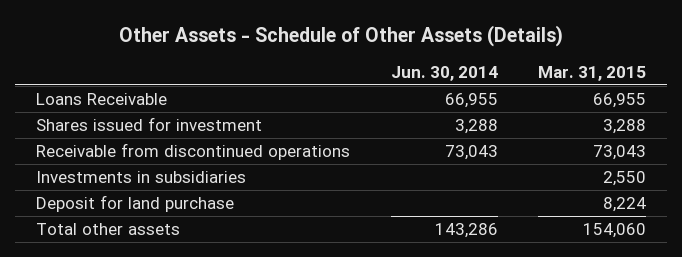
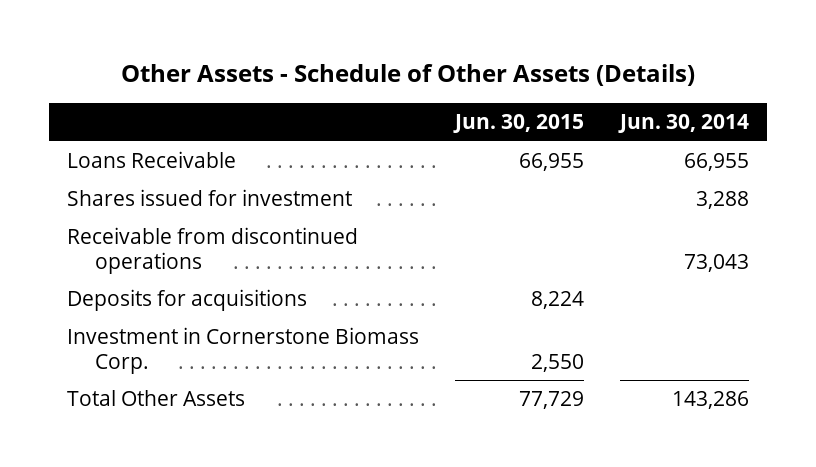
- | Jun. 30, 2014 | Mar. 31, 2015
+ | Jun. 30, 2015 | Jun. 30, 2014
- Investments in subsidiaries | | 2,550
- Deposit for land purchase | | 8,224
- Total other assets | 143,286 | 154,060
+ Deposits for acquisitions | 8,224 |
+ Investment in Cornerstone Biomass Corp. | 2,550 |
+ Total Other Assets | 77,729 | 143,286

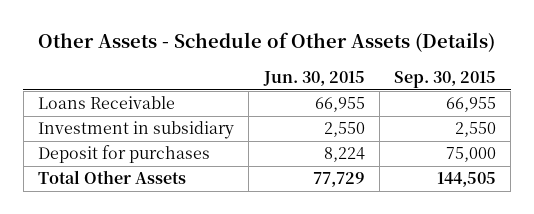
- | Jun. 30, 2015 | Jun. 30, 2014
+ | Jun. 30, 2015 | Sep. 30, 2015
- Shares issued for investment | | 3,288
- Receivable from discontinued operations | | 73,043
- Deposits for acquisitions | 8,224 |
- Investment in Cornerstone Biomass Corp. | 2,550 |
+ Investment in subsidiary | 2,550 | 2,550
+ Deposit for purchases | 8,224 | 75,000

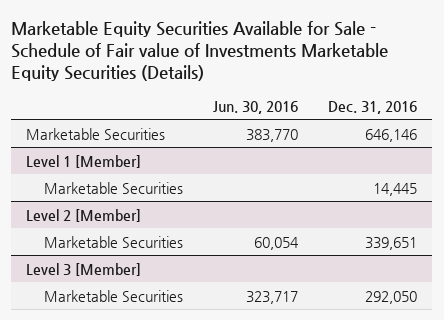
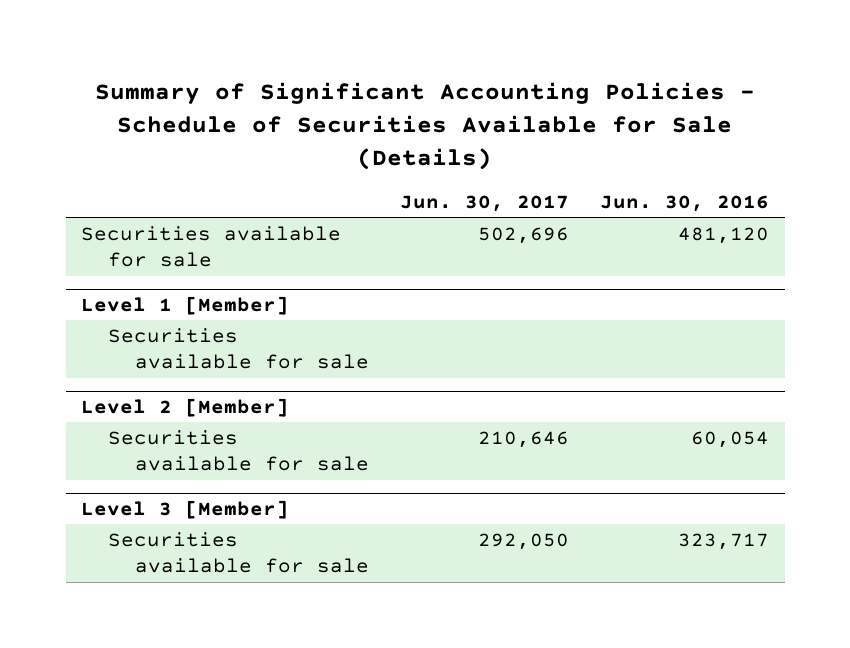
- Marketable Equity Securities Available for Sale - Schedule of Fair value of Investments Marketable Equity Securities (Details)
+ Summary of Significant Accounting Policies - Schedule of Securities Available for Sale (Details)
- | Jun. 30, 2016 | Dec. 31, 2016
+ | Jun. 30, 2017 | Jun. 30, 2016
- Marketable Securities | 383,770 | 646,146
+ Securities available for sale | 502,696 | 481,120
@ Level 1 [Member]
- Marketable Securities | | 14,445
+ Securities available for sale
@ Level 2 [Member]
- Marketable Securities | 60,054 | 339,651
+ Securities available for sale | 210,646 | 60,054
@ Level 3 [Member]
- Marketable Securities | 323,717 | 292,050
+ Securities available for sale | 292,050 | 323,717

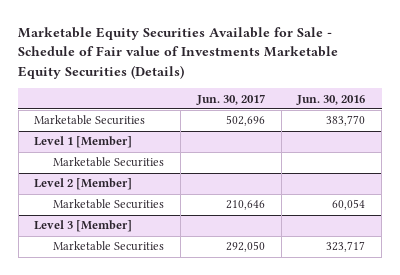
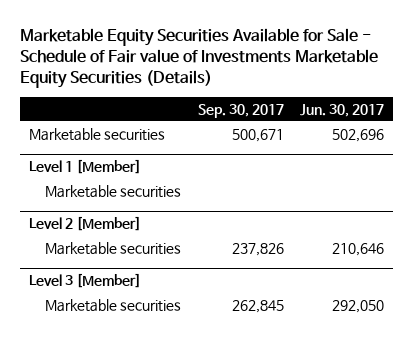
- | Jun. 30, 2017 | Jun. 30, 2016
+ | Sep. 30, 2017 | Jun. 30, 2017
- Marketable Securities | 502,696 | 383,770
+ Marketable securities | 500,671 | 502,696
@ Level 1 [Member]
- Marketable Securities
+ Marketable securities
@ Level 2 [Member]
- Marketable Securities | 210,646 | 60,054
+ Marketable securities | 237,826 | 210,646
@ Level 3 [Member]
- Marketable Securities | 292,050 | 323,717
+ Marketable securities | 262,845 | 292,050

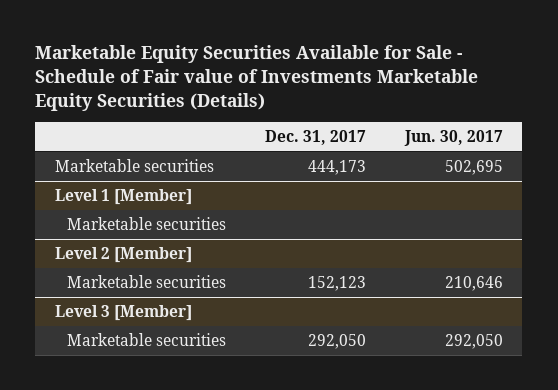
- | Sep. 30, 2017 | Jun. 30, 2017
+ | Dec. 31, 2017 | Jun. 30, 2017
- Marketable securities | 500,671 | 502,696
+ Marketable securities | 444,173 | 502,695

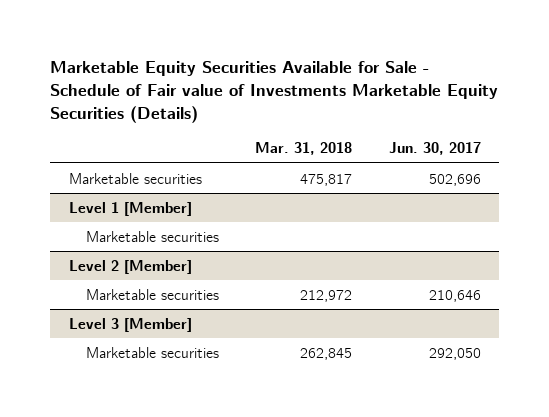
- | Dec. 31, 2017 | Jun. 30, 2017
+ | Mar. 31, 2018 | Jun. 30, 2017
- Marketable securities | 444,173 | 502,695
+ Marketable securities | 475,817 | 502,696

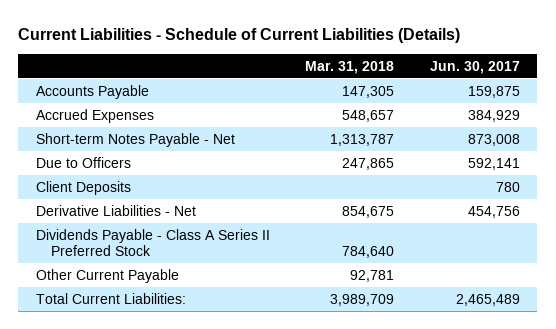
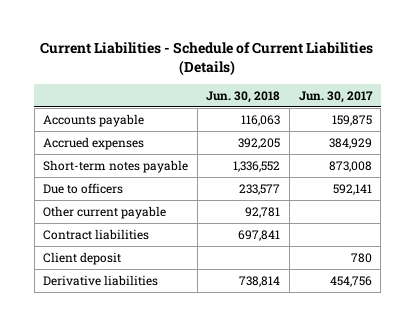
- | Mar. 31, 2018 | Jun. 30, 2017
+ | Jun. 30, 2018 | Jun. 30, 2017
- Accounts Payable | 147,305 | 159,875
- Accrued Expenses | 548,657 | 384,929
- Short-term Notes Payable - Net | 1,313,787 | 873,008
- Due to Officers | 247,865 | 592,141
- Client Deposits | | 780
- Derivative Liabilities - Net | 854,675 | 454,756
- Dividends Payable - Class A Series II Preferred Stock | 784,640 |
- Other Current Payable | 92,781 |
- Total Current Liabilities: | 3,989,709 | 2,465,489
+ Accounts payable | 116,063 | 159,875
+ Accrued expenses | 392,205 | 384,929
+ Short-term notes payable | 1,336,552 | 873,008
+ Due to officers | 233,577 | 592,141
+ Other current payable | 92,781 |
+ Contract liabilities | 697,841 |
+ Client deposit | | 780
+ Derivative liabilities | 738,814 | 454,756

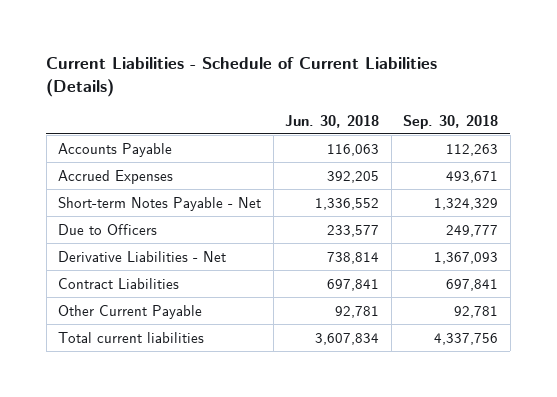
- | Jun. 30, 2018 | Jun. 30, 2017
+ | Jun. 30, 2018 | Sep. 30, 2018
- Accounts payable | 116,063 | 159,875
- Accrued expenses | 392,205 | 384,929
- Short-term notes payable | 1,336,552 | 873,008
- Due to officers | 233,577 | 592,141
- Other current payable | 92,781 |
- Contract liabilities | 697,841 |
- Client deposit | | 780
- Derivative liabilities | 738,814 | 454,756
+ Accounts Payable | 116,063 | 112,263
+ Accrued Expenses | 392,205 | 493,671
+ Short-term Notes Payable - Net | 1,336,552 | 1,324,329
+ Due to Officers | 233,577 | 249,777
+ Derivative Liabilities - Net | 738,814 | 1,367,093
+ Contract Liabilities | 697,841 | 697,841
+ Other Current Payable | 92,781 | 92,781
+ Total current liabilities | 3,607,834 | 4,337,756

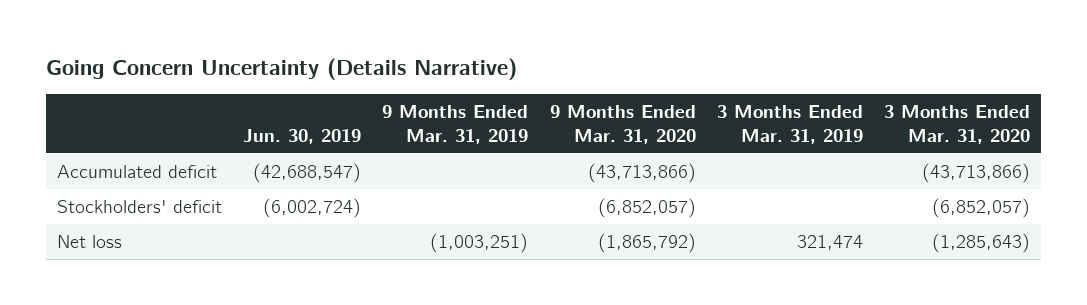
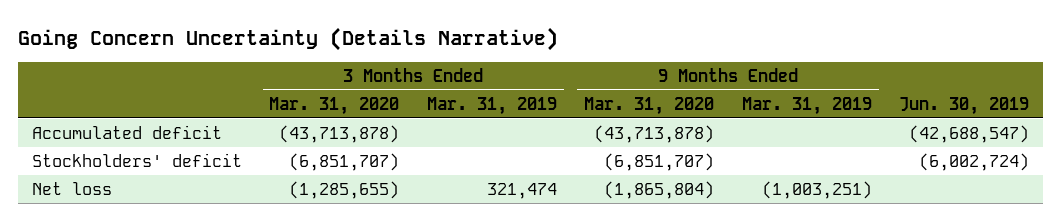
- | Jun. 30, 2019 | 9 Months Ended Mar. 31, 2019 | 9 Months Ended Mar. 31, 2020 | 3 Months Ended Mar. 31, 2019 | 3 Months Ended Mar. 31, 2020
+ | 3 Months Ended Mar. 31, 2020 | 3 Months Ended Mar. 31, 2019 | 9 Months Ended Mar. 31, 2020 | 9 Months Ended Mar. 31, 2019 | Jun. 30, 2019
- Accumulated deficit | (42,688,547) | | (43,713,866) | | (43,713,866)
- Stockholders' deficit | (6,002,724) | | (6,852,057) | | (6,852,057)
- Net loss | | (1,003,251) | (1,865,792) | 321,474 | (1,285,643)
+ Accumulated deficit | (43,713,878) | | (43,713,878) | | (42,688,547)
+ Stockholders' deficit | (6,851,707) | | (6,851,707) | | (6,002,724)
+ Net loss | (1,285,655) | 321,474 | (1,865,804) | (1,003,251) |

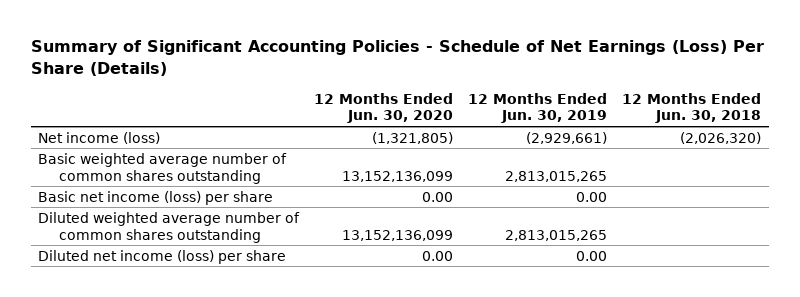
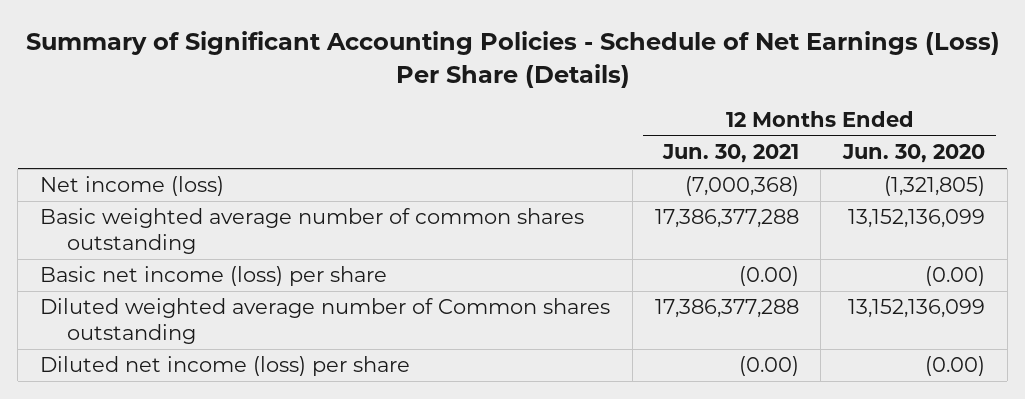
- | 12 Months Ended Jun. 30, 2020 | 12 Months Ended Jun. 30, 2019 | 12 Months Ended Jun. 30, 2018
+ | 12 Months Ended Jun. 30, 2021 | 12 Months Ended Jun. 30, 2020
- Basic net income (loss) per share | 0.00 | 0.00 |
- Diluted weighted average number of common shares outstanding | 13,152,136,099 | 2,813,015,265 |
- Diluted net income (loss) per share | 0.00 | 0.00 |
+ Basic net income (loss) per share | (0.00) | (0.00)
+ Diluted weighted average number of Common shares outstanding | 17,386,377,288 | 13,152,136,099
+ Diluted net income (loss) per share | (0.00) | (0.00)

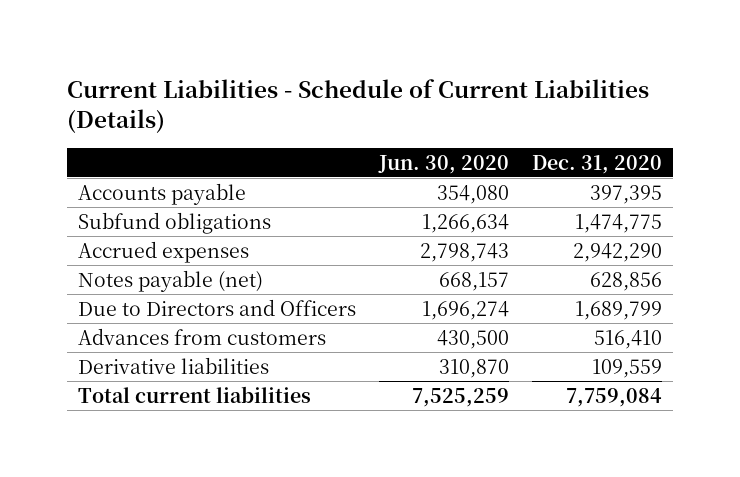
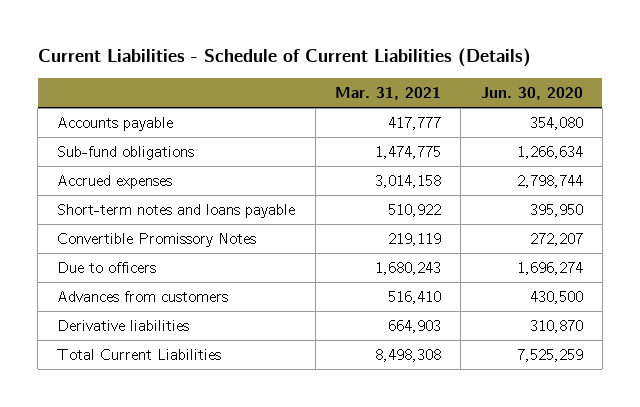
- | Jun. 30, 2020 | Dec. 31, 2020
+ | Mar. 31, 2021 | Jun. 30, 2020
- Subfund obligations | 1,266,634 | 1,474,775
- Accrued expenses | 2,798,743 | 2,942,290
- Notes payable (net) | 668,157 | 628,856
- Due to Directors and Officers | 1,696,274 | 1,689,799
+ Sub-fund obligations | 1,474,775 | 1,266,634
+ Accrued expenses | 3,014,158 | 2,798,744
+ Short-term notes and loans payable | 510,922 | 395,950
+ Convertible Promissory Notes | 219,119 | 272,207
+ Due to officers | 1,680,243 | 1,696,274
- Total current liabilities | 7,525,259 | 7,759,084
+ Total Current Liabilities | 8,498,308 | 7,525,259

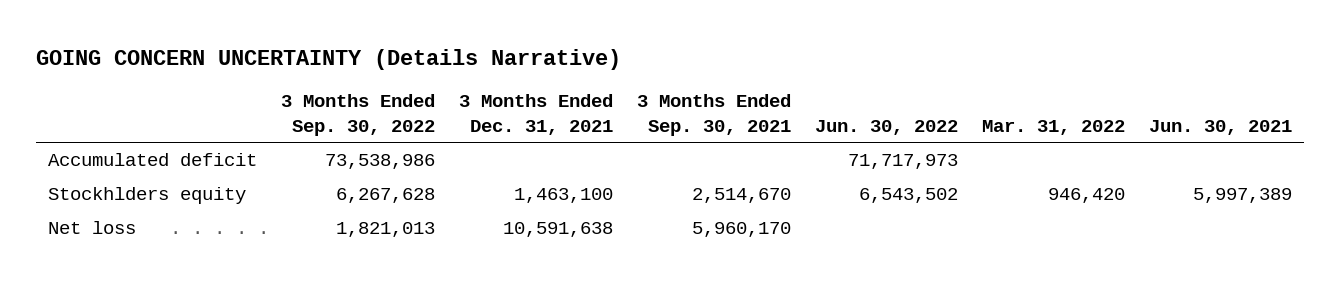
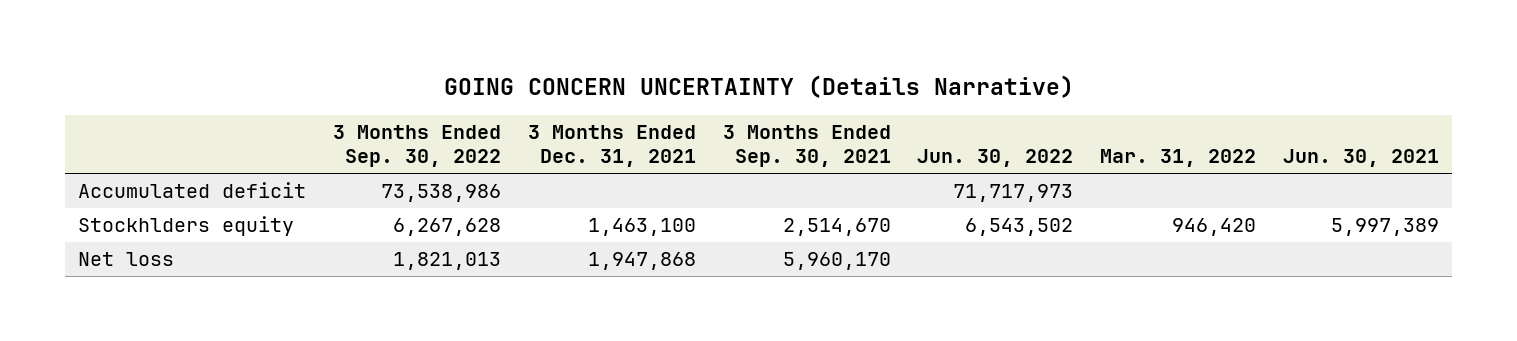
- Net loss | 1,821,013 | 10,591,638 | 5,960,170 | | |
+ Net loss | 1,821,013 | 1,947,868 | 5,960,170 | | |

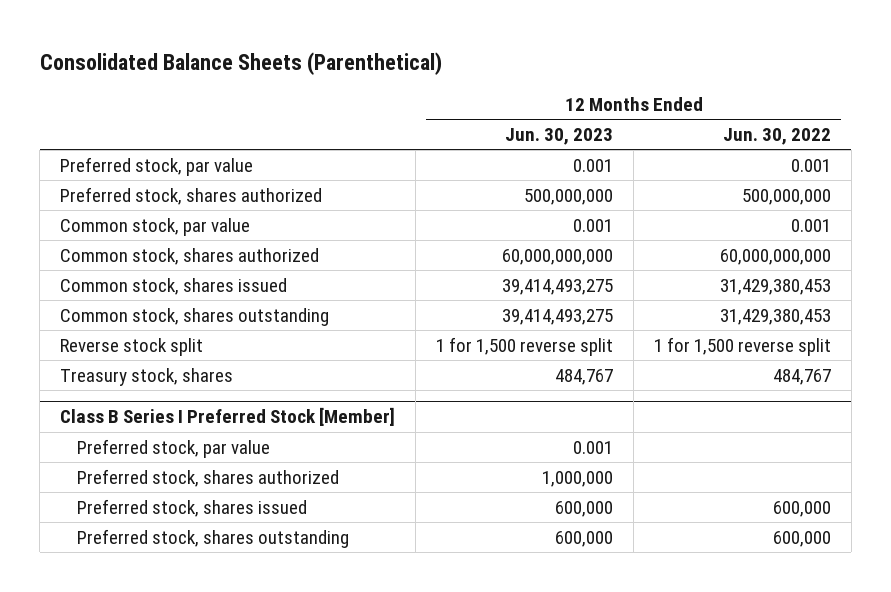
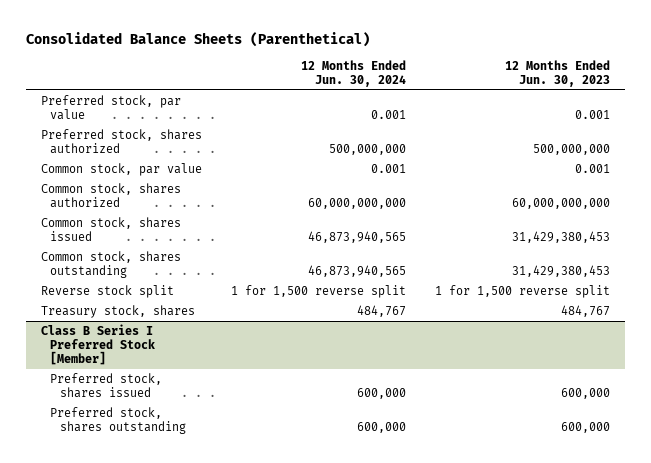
- | 12 Months Ended Jun. 30, 2023 | 12 Months Ended Jun. 30, 2022
+ | 12 Months Ended Jun. 30, 2024 | 12 Months Ended Jun. 30, 2023
- Common stock, shares issued | 39,414,493,275 | 31,429,380,453
- Common stock, shares outstanding | 39,414,493,275 | 31,429,380,453
+ Common stock, shares issued | 46,873,940,565 | 31,429,380,453
+ Common stock, shares outstanding | 46,873,940,565 | 31,429,380,453
@ Class B Series I Preferred Stock [Member]
- Preferred stock, par value | 0.001 |
- Preferred stock, shares authorized | 1,000,000 |

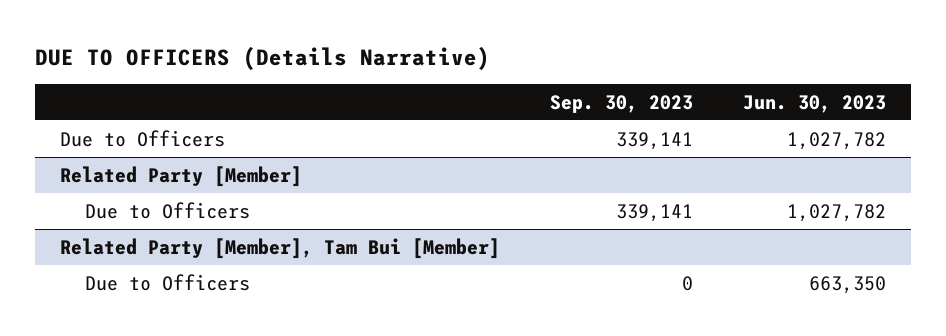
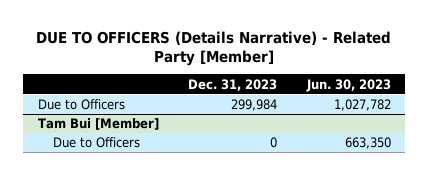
- DUE TO OFFICERS (Details Narrative)
+ DUE TO OFFICERS (Details Narrative) - Related Party [Member]
- | Sep. 30, 2023 | Jun. 30, 2023
+ | Dec. 31, 2023 | Jun. 30, 2023
- Related Party [Member]
- Due to Officers | 339,141 | 1,027,782
- Related Party [Member], Tam Bui [Member]
+ Tam Bui [Member]

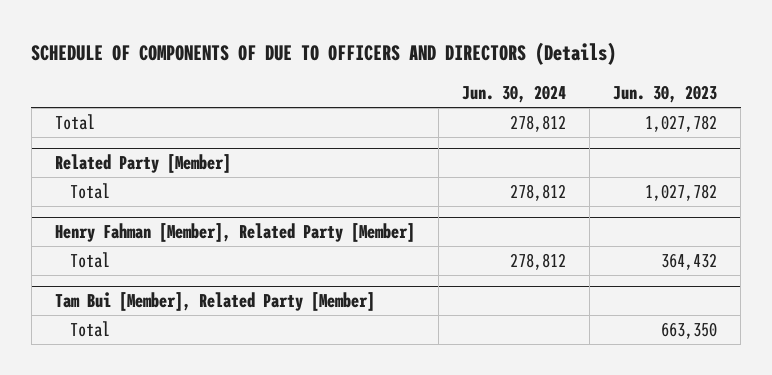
- DUE TO OFFICERS (Details Narrative) - Related Party [Member]
+ SCHEDULE OF COMPONENTS OF DUE TO OFFICERS AND DIRECTORS (Details)
- | Dec. 31, 2023 | Jun. 30, 2023
+ | Jun. 30, 2024 | Jun. 30, 2023
- Due to Officers | 299,984 | 1,027,782
- Tam Bui [Member]
- Due to Officers | 0 | 663,350
+ Total | 278,812 | 1,027,782
+ Related Party [Member]
+ Total | 278,812 | 1,027,782
+ Henry Fahman [Member], Related Party [Member]
+ Total | 278,812 | 364,432
+ Tam Bui [Member], Related Party [Member]
+ Total | | 663,350

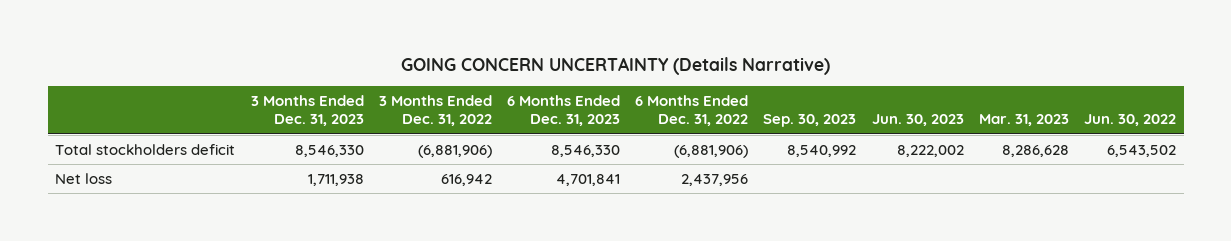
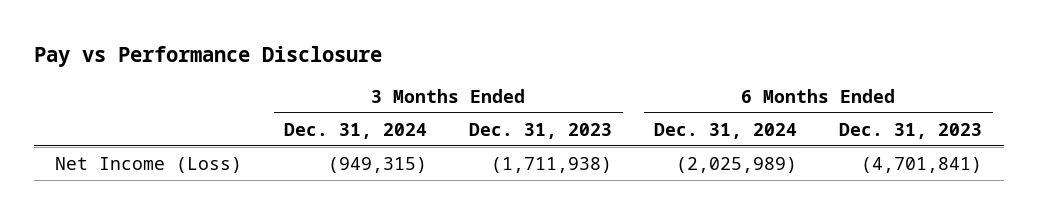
- GOING CONCERN UNCERTAINTY (Details Narrative)
+ Pay vs Performance Disclosure
- | 3 Months Ended Dec. 31, 2023 | 3 Months Ended Dec. 31, 2022 | 6 Months Ended Dec. 31, 2023 | 6 Months Ended Dec. 31, 2022 | Sep. 30, 2023 | Jun. 30, 2023 | Mar. 31, 2023 | Jun. 30, 2022
+ | 3 Months Ended Dec. 31, 2024 | 3 Months Ended Dec. 31, 2023 | 6 Months Ended Dec. 31, 2024 | 6 Months Ended Dec. 31, 2023
- Total stockholders deficit | 8,546,330 | (6,881,906) | 8,546,330 | (6,881,906) | 8,540,992 | 8,222,002 | 8,286,628 | 6,543,502
- Net loss | 1,711,938 | 616,942 | 4,701,841 | 2,437,956 | | | |
+ Net Income (Loss) | (949,315) | (1,711,938) | (2,025,989) | (4,701,841)

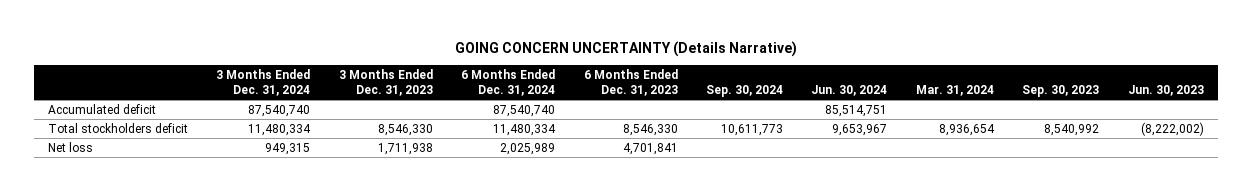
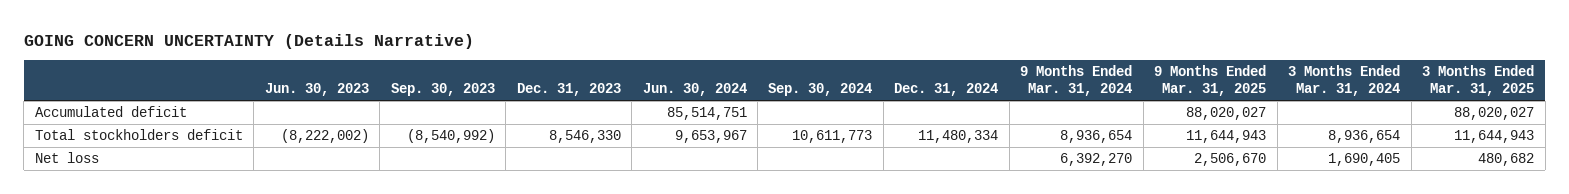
- | 3 Months Ended Dec. 31, 2024 | 3 Months Ended Dec. 31, 2023 | 6 Months Ended Dec. 31, 2024 | 6 Months Ended Dec. 31, 2023 | Sep. 30, 2024 | Jun. 30, 2024 | Mar. 31, 2024 | Sep. 30, 2023 | Jun. 30, 2023
+ | Jun. 30, 2023 | Sep. 30, 2023 | Dec. 31, 2023 | Jun. 30, 2024 | Sep. 30, 2024 | Dec. 31, 2024 | 9 Months Ended Mar. 31, 2024 | 9 Months Ended Mar. 31, 2025 | 3 Months Ended Mar. 31, 2024 | 3 Months Ended Mar. 31, 2025
- Total stockholders deficit | 11,480,334 | 8,546,330 | 11,480,334 | 8,546,330 | 10,611,773 | 9,653,967 | 8,936,654 | 8,540,992 | (8,222,002)
+ Total stockholders deficit | (8,222,002) | (8,540,992) | 8,546,330 | 9,653,967 | 10,611,773 | 11,480,334 | 8,936,654 | 11,644,943 | 8,936,654 | 11,644,943

